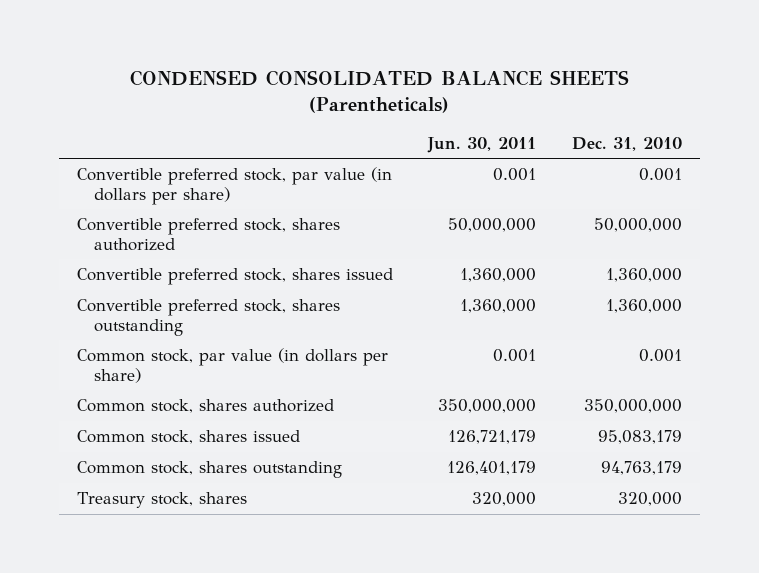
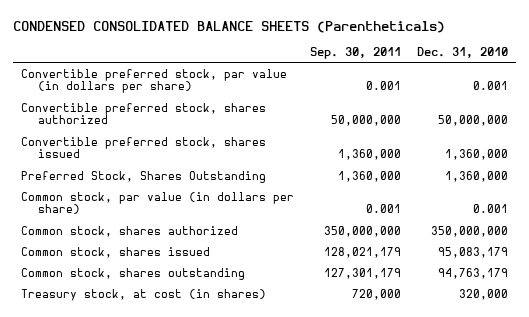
- | Jun. 30, 2011 | Dec. 31, 2010
+ | Sep. 30, 2011 | Dec. 31, 2010
- Convertible preferred stock, shares outstanding | 1,360,000 | 1,360,000
+ Preferred Stock, Shares Outstanding | 1,360,000 | 1,360,000
- Treasury stock, shares | 320,000 | 320,000
+ Treasury stock, at cost (in shares) | 720,000 | 320,000

